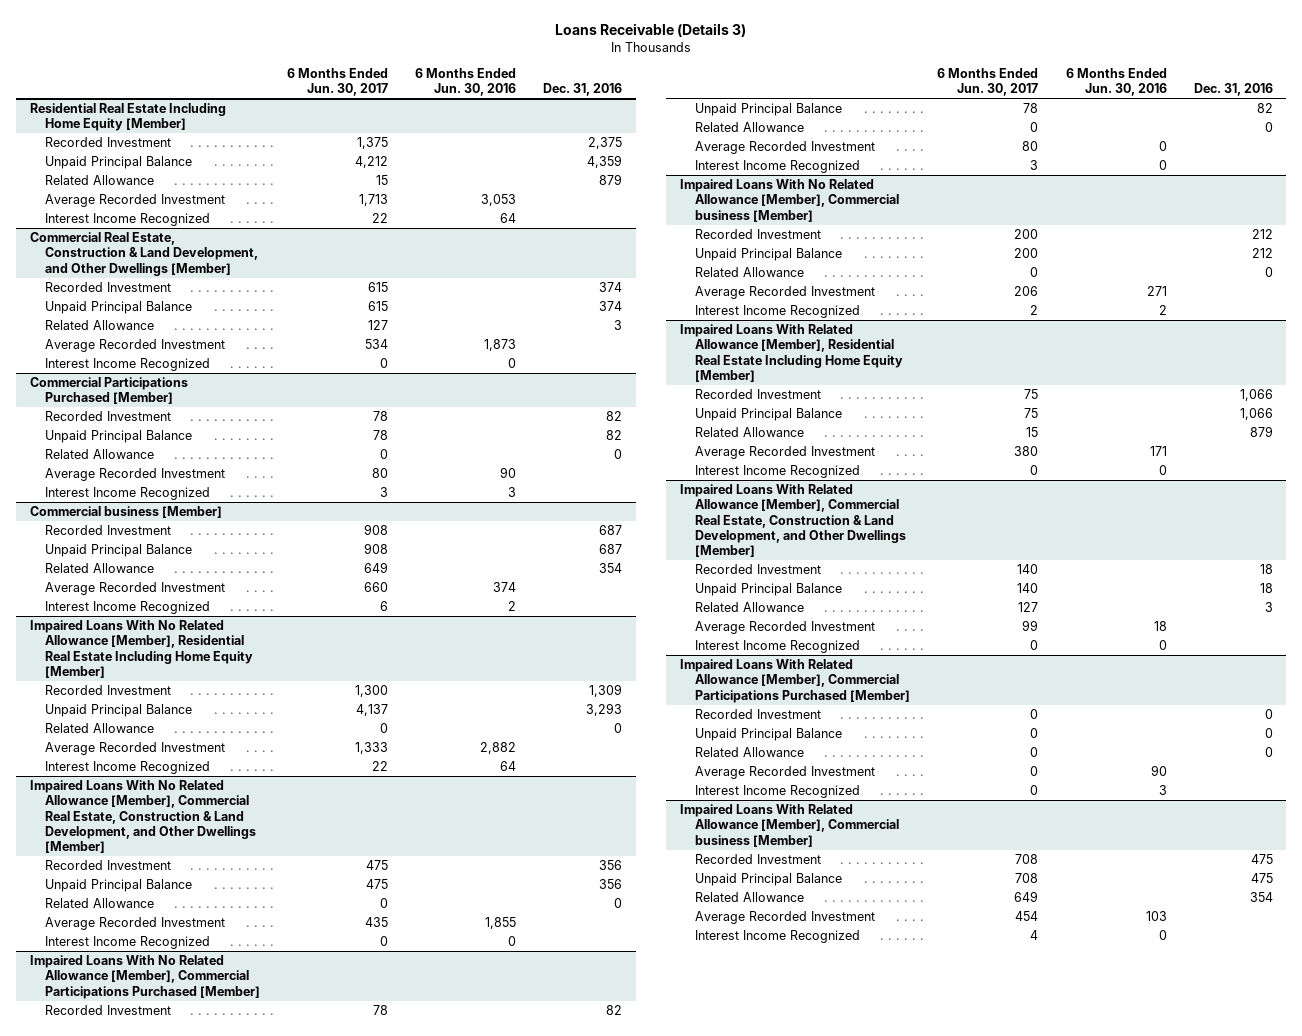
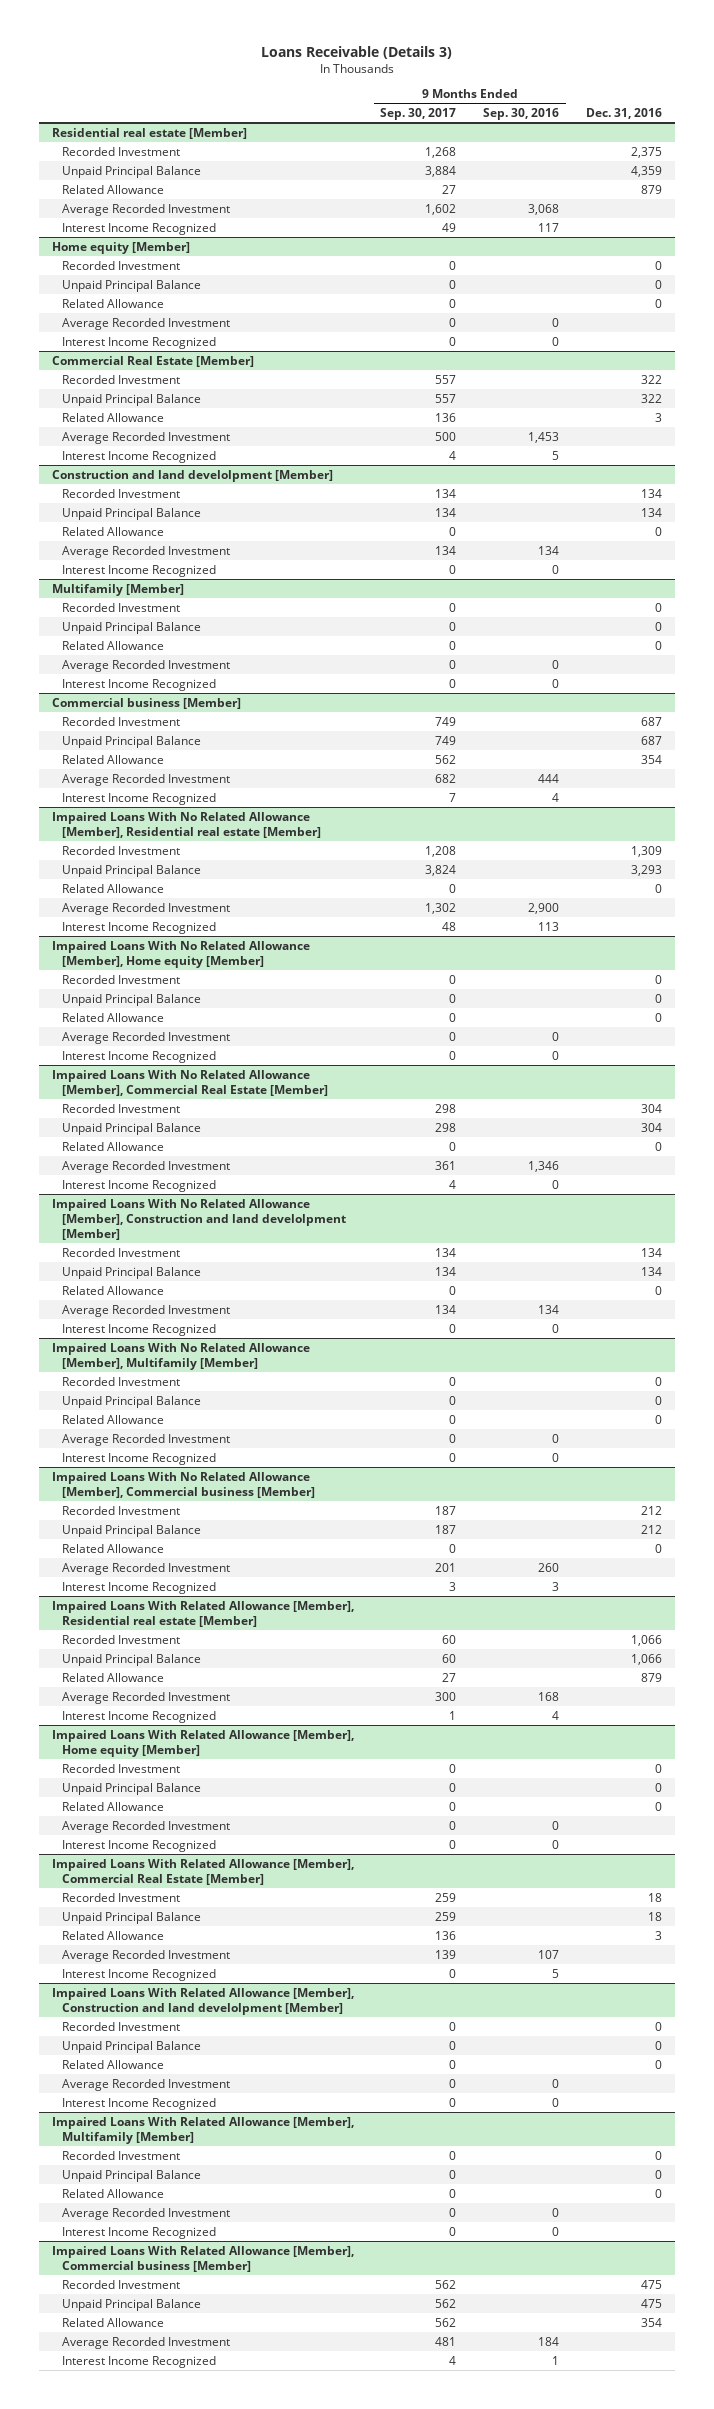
- | 6 Months Ended Jun. 30, 2017 | 6 Months Ended Jun. 30, 2016 | Dec. 31, 2016
+ | 9 Months Ended Sep. 30, 2017 | 9 Months Ended Sep. 30, 2016 | Dec. 31, 2016
- Residential Real Estate Including Home Equity [Member]
+ Residential real estate [Member]
- Commercial Real Estate, Construction & Land Development, and Other Dwellings [Member]
- Recorded Investment | 615 | | 374
- Unpaid Principal Balance | 615 | | 374
+ Home equity [Member]
+ Recorded Investment | 0 | | 0
+ Unpaid Principal Balance | 0 | | 0
+ Related Allowance | 0 | | 0
+ Average Recorded Investment | 0 | 0 |
+ Interest Income Recognized | 0 | 0 |
+ Commercial Real Estate [Member]
+ Recorded Investment | 557 | | 322
+ Unpaid Principal Balance | 557 | | 322
- Commercial Participations Purchased [Member]
- Recorded Investment | 78 | | 82
- Unpaid Principal Balance | 78 | | 82
+ Construction and land develolpment [Member]
+ Recorded Investment | 134 | | 134
+ Unpaid Principal Balance | 134 | | 134
+ Multifamily [Member]
+ Recorded Investment | 0 | | 0
+ Unpaid Principal Balance | 0 | | 0
+ Related Allowance | 0 | | 0
+ Average Recorded Investment | 0 | 0 |
+ Interest Income Recognized | 0 | 0 |
- Impaired Loans With No Related Allowance [Member], Residential Real Estate Including Home Equity [Member]
+ Impaired Loans With No Related Allowance [Member], Residential real estate [Member]
- Impaired Loans With No Related Allowance [Member], Commercial Real Estate, Construction & Land Development, and Other Dwellings [Member]
- Recorded Investment | 475 | | 356
- Unpaid Principal Balance | 475 | | 356
+ Impaired Loans With No Related Allowance [Member], Home equity [Member]
+ Recorded Investment | 0 | | 0
+ Unpaid Principal Balance | 0 | | 0
- Impaired Loans With No Related Allowance [Member], Commercial Participations Purchased [Member]
- Recorded Investment | 78 | | 82
- Unpaid Principal Balance | 78 | | 82
+ Impaired Loans With No Related Allowance [Member], Commercial Real Estate [Member]
+ Recorded Investment | 298 | | 304
+ Unpaid Principal Balance | 298 | | 304
+ Impaired Loans With No Related Allowance [Member], Construction and land develolpment [Member]
+ Recorded Investment | 134 | | 134
+ Unpaid Principal Balance | 134 | | 134
+ Related Allowance | 0 | | 0
+ Average Recorded Investment | 134 | 134 |
+ Interest Income Recognized | 0 | 0 |
+ Impaired Loans With No Related Allowance [Member], Multifamily [Member]
+ Recorded Investment | 0 | | 0
+ Unpaid Principal Balance | 0 | | 0
+ Related Allowance | 0 | | 0
+ Average Recorded Investment | 0 | 0 |
+ Interest Income Recognized | 0 | 0 |
- Impaired Loans With Related Allowance [Member], Residential Real Estate Including Home Equity [Member]
+ Impaired Loans With Related Allowance [Member], Residential real estate [Member]
- Impaired Loans With Related Allowance [Member], Commercial Real Estate, Construction & Land Development, and Other Dwellings [Member]
+ Impaired Loans With Related Allowance [Member], Home equity [Member]
+ Recorded Investment | 0 | | 0
+ Unpaid Principal Balance | 0 | | 0
+ Related Allowance | 0 | | 0
+ Average Recorded Investment | 0 | 0 |
+ Interest Income Recognized | 0 | 0 |
+ Impaired Loans With Related Allowance [Member], Commercial Real Estate [Member]
- Impaired Loans With Related Allowance [Member], Commercial Participations Purchased [Member]
+ Impaired Loans With Related Allowance [Member], Construction and land develolpment [Member]
+ Impaired Loans With Related Allowance [Member], Multifamily [Member]
+ Recorded Investment | 0 | | 0
+ Unpaid Principal Balance | 0 | | 0
+ Related Allowance | 0 | | 0
+ Average Recorded Investment | 0 | 0 |
+ Interest Income Recognized | 0 | 0 |

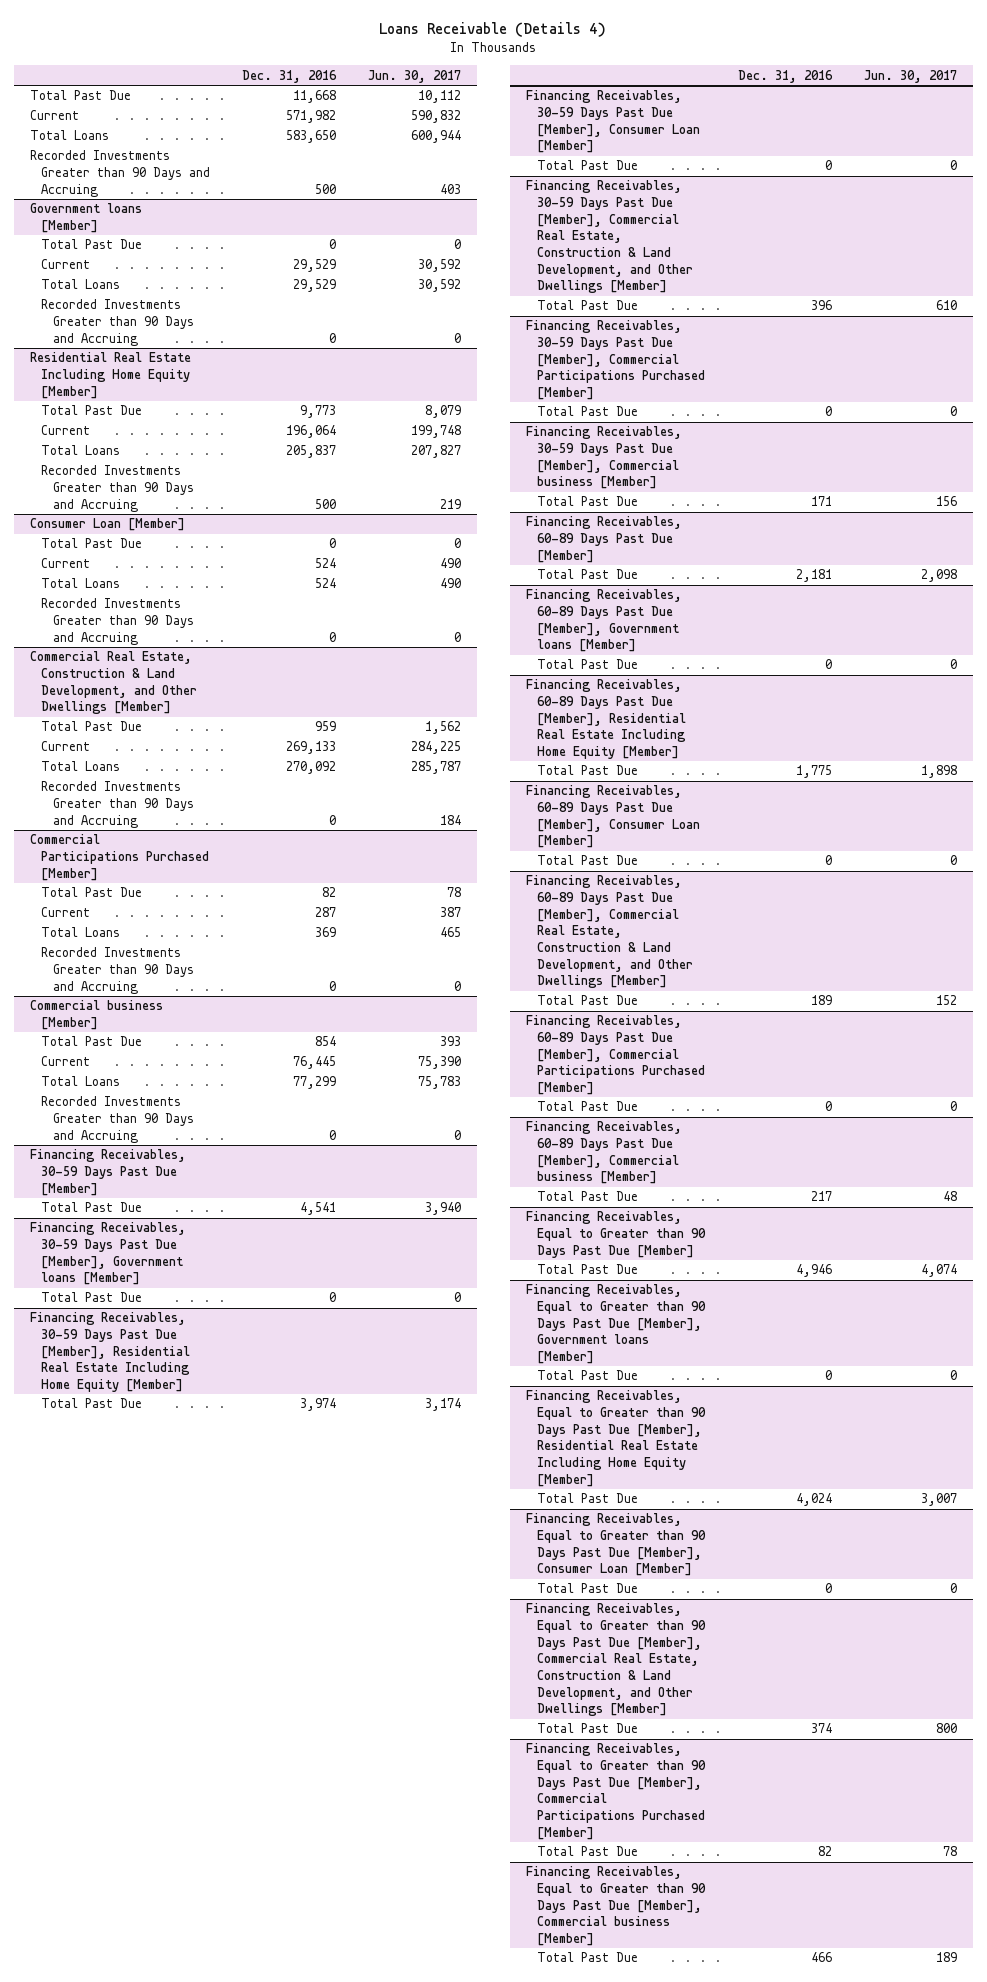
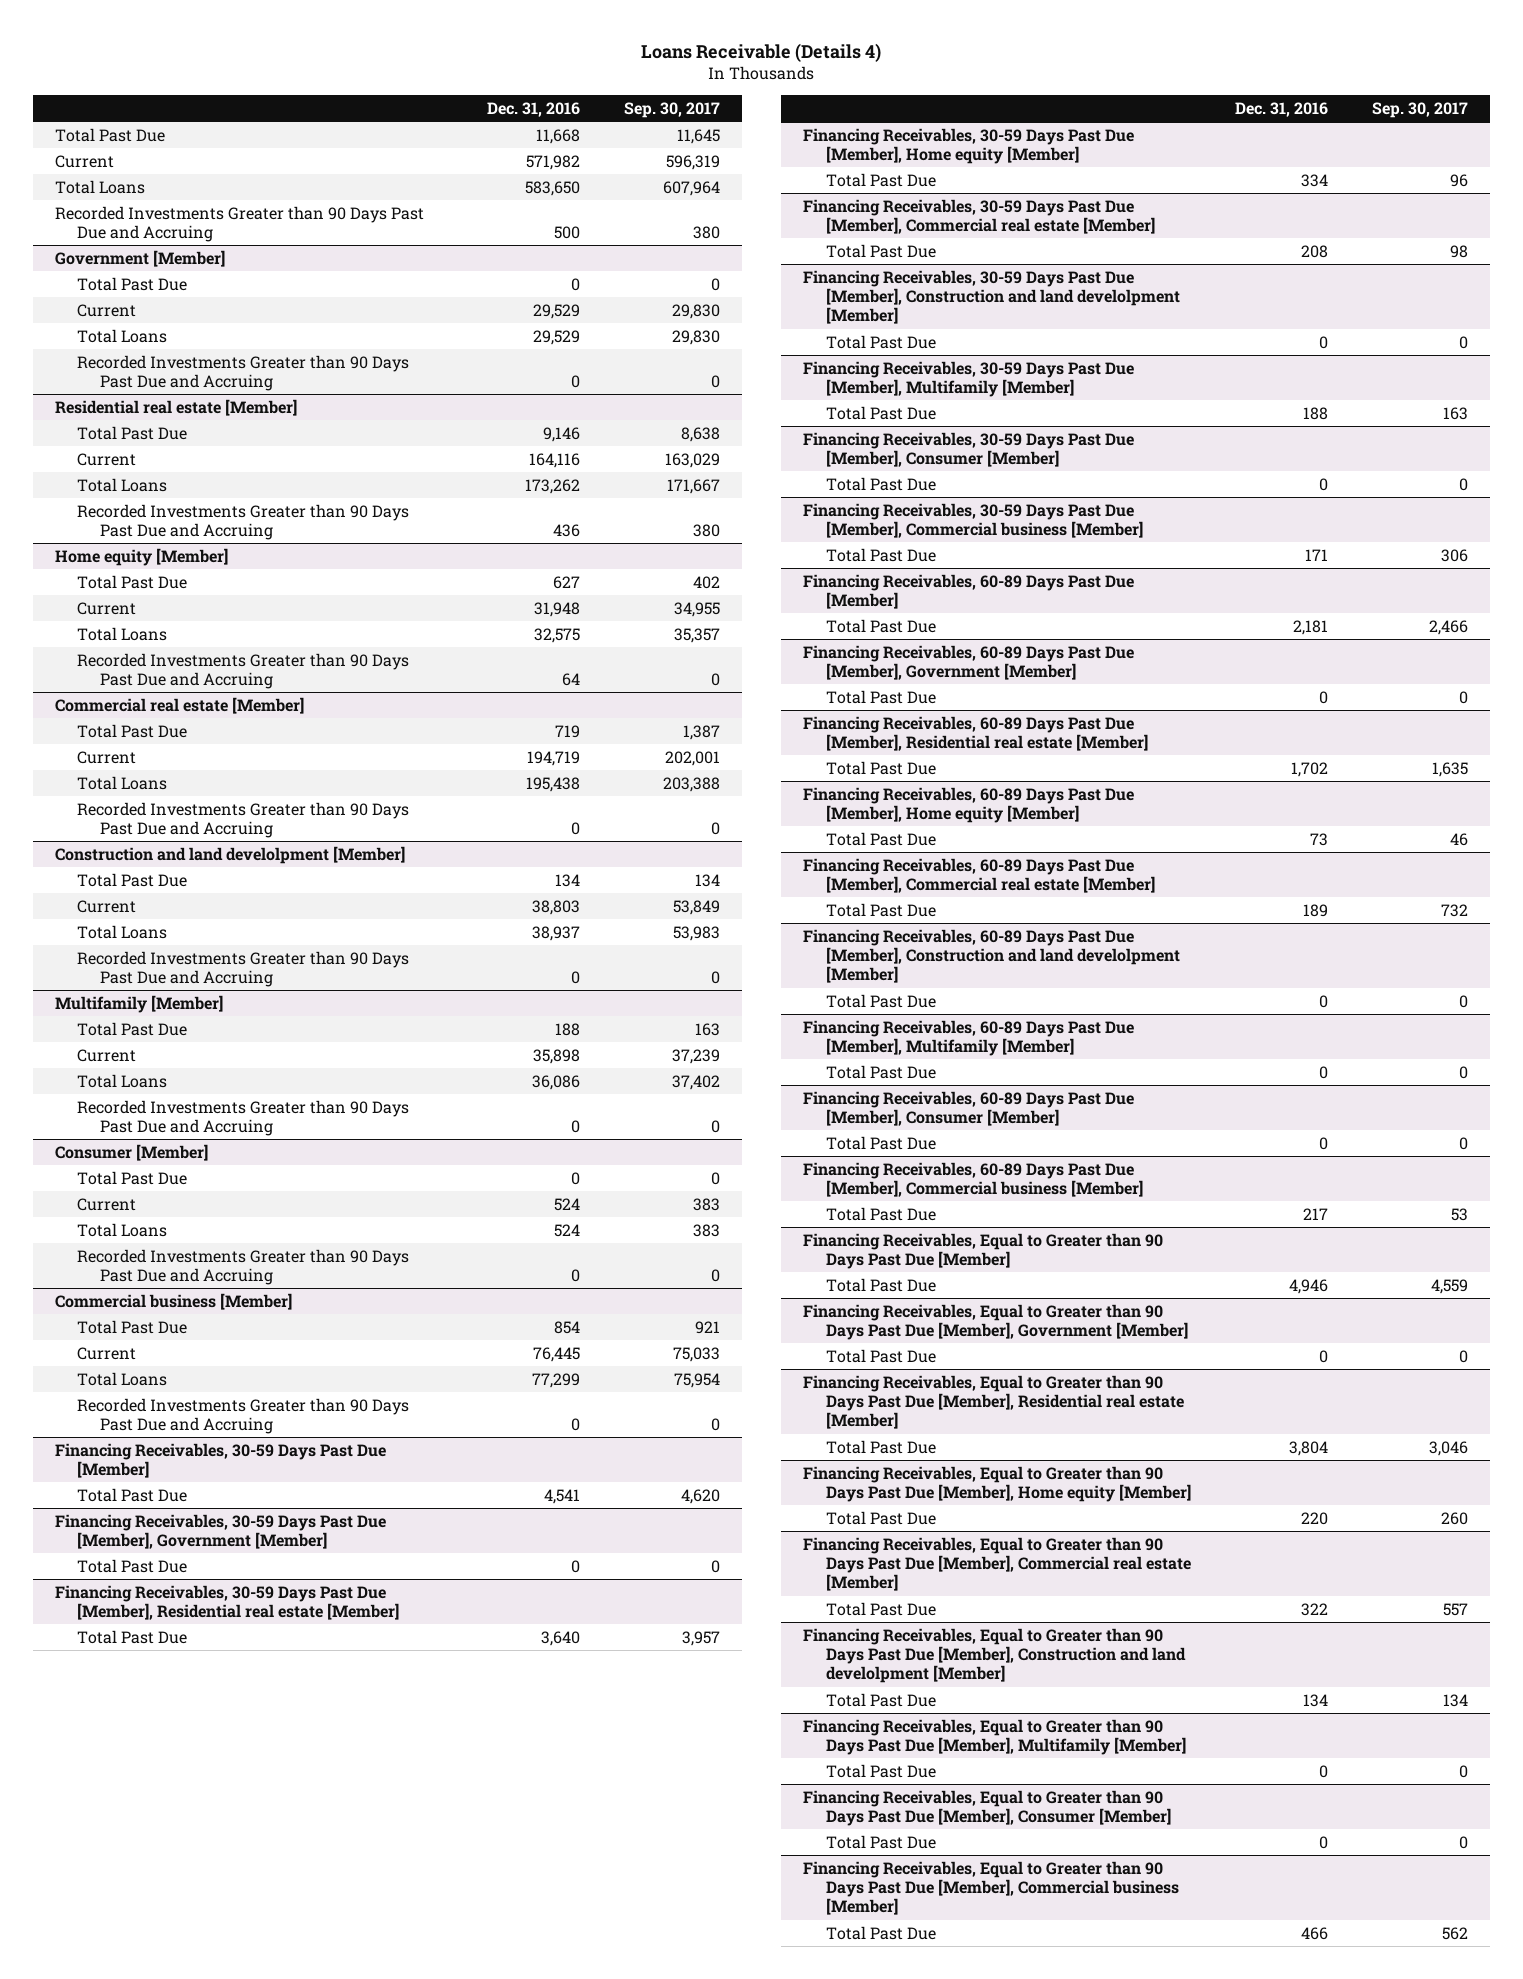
- | Dec. 31, 2016 | Jun. 30, 2017
+ | Dec. 31, 2016 | Sep. 30, 2017
- Recorded Investments Greater than 90 Days and Accruing | 500 | 403
- Government loans [Member]
+ Recorded Investments Greater than 90 Days Past Due and Accruing | 500 | 380
+ Government [Member]
- Recorded Investments Greater than 90 Days and Accruing | 0 | 0
- Residential Real Estate Including Home Equity [Member]
- Total Past Due | 9,773 | 8,079
- Current | 196,064 | 199,748
- Total Loans | 205,837 | 207,827
- Recorded Investments Greater than 90 Days and Accruing | 500 | 219
- Consumer Loan [Member]
+ Recorded Investments Greater than 90 Days Past Due and Accruing | 0 | 0
+ Residential real estate [Member]
+ Total Past Due | 9,146 | 8,638
+ Current | 164,116 | 163,029
+ Total Loans | 173,262 | 171,667
+ Recorded Investments Greater than 90 Days Past Due and Accruing | 436 | 380
+ Home equity [Member]
+ Total Past Due | 627 | 402
+ Current | 31,948 | 34,955
+ Total Loans | 32,575 | 35,357
+ Recorded Investments Greater than 90 Days Past Due and Accruing | 64 | 0
+ Commercial real estate [Member]
+ Total Past Due | 719 | 1,387
+ Current | 194,719 | 202,001
+ Total Loans | 195,438 | 203,388
+ Recorded Investments Greater than 90 Days Past Due and Accruing | 0 | 0
+ Construction and land develolpment [Member]
+ Total Past Due | 134 | 134
+ Current | 38,803 | 53,849
+ Total Loans | 38,937 | 53,983
+ Recorded Investments Greater than 90 Days Past Due and Accruing | 0 | 0
+ Multifamily [Member]
+ Total Past Due | 188 | 163
+ Current | 35,898 | 37,239
+ Total Loans | 36,086 | 37,402
+ Recorded Investments Greater than 90 Days Past Due and Accruing | 0 | 0
+ Consumer [Member]
- Recorded Investments Greater than 90 Days and Accruing | 0 | 0
- Commercial Real Estate, Construction & Land Development, and Other Dwellings [Member]
- Total Past Due | 959 | 1,562
- Current | 269,133 | 284,225
- Total Loans | 270,092 | 285,787
- Recorded Investments Greater than 90 Days and Accruing | 0 | 184
- Commercial Participations Purchased [Member]
- Total Past Due | 82 | 78
- Current | 287 | 387
- Total Loans | 369 | 465
- Recorded Investments Greater than 90 Days and Accruing | 0 | 0
+ Recorded Investments Greater than 90 Days Past Due and Accruing | 0 | 0
@ Commercial business [Member]
- Recorded Investments Greater than 90 Days and Accruing | 0 | 0
+ Recorded Investments Greater than 90 Days Past Due and Accruing | 0 | 0
- Financing Receivables, 30-59 Days Past Due [Member], Government loans [Member]
+ Financing Receivables, 30-59 Days Past Due [Member], Government [Member]
- Financing Receivables, 30-59 Days Past Due [Member], Residential Real Estate Including Home Equity [Member]
- Total Past Due | 3,974 | 3,174
- Financing Receivables, 30-59 Days Past Due [Member], Consumer Loan [Member]
+ Financing Receivables, 30-59 Days Past Due [Member], Residential real estate [Member]
+ Total Past Due | 3,640 | 3,957
+ Financing Receivables, 30-59 Days Past Due [Member], Home equity [Member]
+ Total Past Due | 334 | 96
+ Financing Receivables, 30-59 Days Past Due [Member], Commercial real estate [Member]
+ Total Past Due | 208 | 98
+ Financing Receivables, 30-59 Days Past Due [Member], Construction and land develolpment [Member]
- Financing Receivables, 30-59 Days Past Due [Member], Commercial Real Estate, Construction & Land Development, and Other Dwellings [Member]
- Total Past Due | 396 | 610
- Financing Receivables, 30-59 Days Past Due [Member], Commercial Participations Purchased [Member]
+ Financing Receivables, 30-59 Days Past Due [Member], Multifamily [Member]
+ Total Past Due | 188 | 163
+ Financing Receivables, 30-59 Days Past Due [Member], Consumer [Member]
- Financing Receivables, 60-89 Days Past Due [Member], Government loans [Member]
- Total Past Due | 0 | 0
- Financing Receivables, 60-89 Days Past Due [Member], Residential Real Estate Including Home Equity [Member]
- Total Past Due | 1,775 | 1,898
- Financing Receivables, 60-89 Days Past Due [Member], Consumer Loan [Member]
+ Financing Receivables, 60-89 Days Past Due [Member], Government [Member]
- Financing Receivables, 60-89 Days Past Due [Member], Commercial Real Estate, Construction & Land Development, and Other Dwellings [Member]
+ Financing Receivables, 60-89 Days Past Due [Member], Residential real estate [Member]
+ Total Past Due | 1,702 | 1,635
+ Financing Receivables, 60-89 Days Past Due [Member], Home equity [Member]
+ Total Past Due | 73 | 46
+ Financing Receivables, 60-89 Days Past Due [Member], Commercial real estate [Member]
- Financing Receivables, 60-89 Days Past Due [Member], Commercial Participations Purchased [Member]
+ Financing Receivables, 60-89 Days Past Due [Member], Construction and land develolpment [Member]
+ Financing Receivables, 60-89 Days Past Due [Member], Multifamily [Member]
+ Total Past Due | 0 | 0
+ Financing Receivables, 60-89 Days Past Due [Member], Consumer [Member]
+ Total Past Due | 0 | 0
- Financing Receivables, Equal to Greater than 90 Days Past Due [Member], Government loans [Member]
+ Financing Receivables, Equal to Greater than 90 Days Past Due [Member], Government [Member]
- Financing Receivables, Equal to Greater than 90 Days Past Due [Member], Residential Real Estate Including Home Equity [Member]
- Total Past Due | 4,024 | 3,007
- Financing Receivables, Equal to Greater than 90 Days Past Due [Member], Consumer Loan [Member]
+ Financing Receivables, Equal to Greater than 90 Days Past Due [Member], Residential real estate [Member]
+ Total Past Due | 3,804 | 3,046
+ Financing Receivables, Equal to Greater than 90 Days Past Due [Member], Home equity [Member]
+ Total Past Due | 220 | 260
+ Financing Receivables, Equal to Greater than 90 Days Past Due [Member], Commercial real estate [Member]
+ Total Past Due | 322 | 557
+ Financing Receivables, Equal to Greater than 90 Days Past Due [Member], Construction and land develolpment [Member]
+ Total Past Due | 134 | 134
+ Financing Receivables, Equal to Greater than 90 Days Past Due [Member], Multifamily [Member]
- Financing Receivables, Equal to Greater than 90 Days Past Due [Member], Commercial Real Estate, Construction & Land Development, and Other Dwellings [Member]
- Total Past Due | 374 | 800
- Financing Receivables, Equal to Greater than 90 Days Past Due [Member], Commercial Participations Purchased [Member]
- Total Past Due | 82 | 78
+ Financing Receivables, Equal to Greater than 90 Days Past Due [Member], Consumer [Member]
+ Total Past Due | 0 | 0

